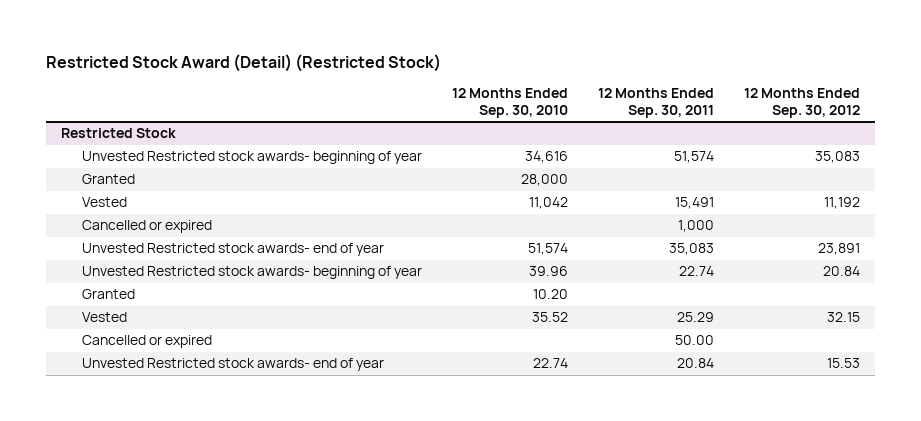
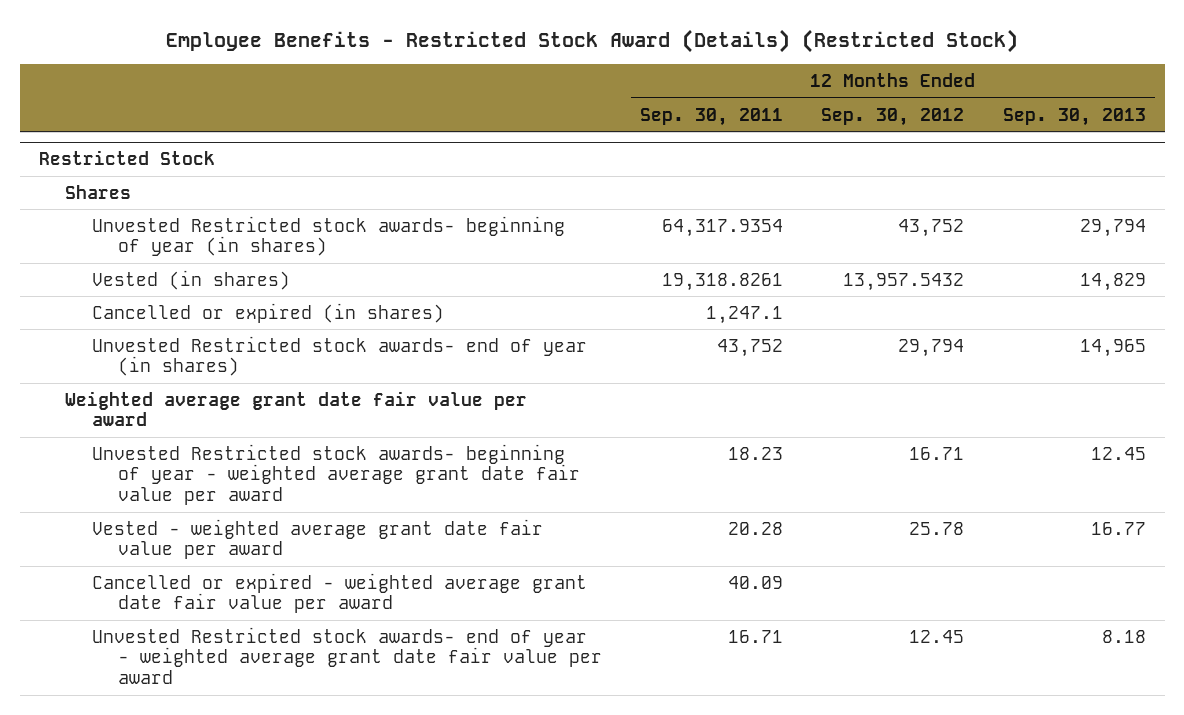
- Restricted Stock Award (Detail) (Restricted Stock)
+ Employee Benefits - Restricted Stock Award (Details) (Restricted Stock)
- | 12 Months Ended Sep. 30, 2010 | 12 Months Ended Sep. 30, 2011 | 12 Months Ended Sep. 30, 2012
+ | 12 Months Ended Sep. 30, 2011 | 12 Months Ended Sep. 30, 2012 | 12 Months Ended Sep. 30, 2013
@ Restricted Stock
- Unvested Restricted stock awards- beginning of year | 34,616 | 51,574 | 35,083
- Granted | 28,000 | |
- Vested | 11,042 | 15,491 | 11,192
- Cancelled or expired | | 1,000 |
- Unvested Restricted stock awards- end of year | 51,574 | 35,083 | 23,891
- Unvested Restricted stock awards- beginning of year | 39.96 | 22.74 | 20.84
- Granted | 10.20 | |
- Vested | 35.52 | 25.29 | 32.15
- Cancelled or expired | | 50.00 |
- Unvested Restricted stock awards- end of year | 22.74 | 20.84 | 15.53
+ Shares
+ Unvested Restricted stock awards- beginning of year (in shares) | 64,317.9354 | 43,752 | 29,794
+ Vested (in shares) | 19,318.8261 | 13,957.5432 | 14,829
+ Cancelled or expired (in shares) | 1,247.1 | |
+ Unvested Restricted stock awards- end of year (in shares) | 43,752 | 29,794 | 14,965
+ Weighted average grant date fair value per award
+ Unvested Restricted stock awards- beginning of year - weighted average grant date fair value per award | 18.23 | 16.71 | 12.45
+ Vested - weighted average grant date fair value per award | 20.28 | 25.78 | 16.77
+ Cancelled or expired - weighted average grant date fair value per award | 40.09 | |
+ Unvested Restricted stock awards- end of year - weighted average grant date fair value per award | 16.71 | 12.45 | 8.18

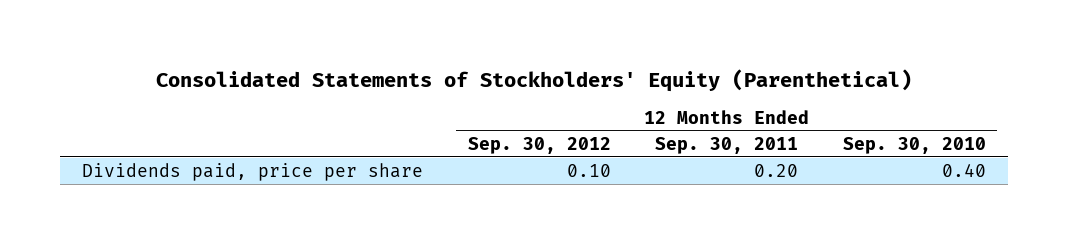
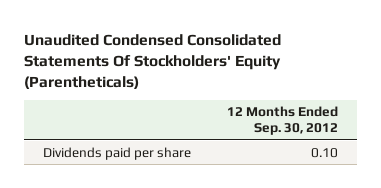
- Consolidated Statements of Stockholders' Equity (Parenthetical)
+ Unaudited Condensed Consolidated Statements Of Stockholders' Equity (Parentheticals)
- | 12 Months Ended Sep. 30, 2012 | 12 Months Ended Sep. 30, 2011 | 12 Months Ended Sep. 30, 2010
+ | 12 Months Ended Sep. 30, 2012
- Dividends paid, price per share | 0.10 | 0.20 | 0.40
+ Dividends paid per share | 0.10

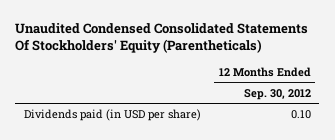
- Dividends paid per share | 0.10
+ Dividends paid (in USD per share) | 0.10

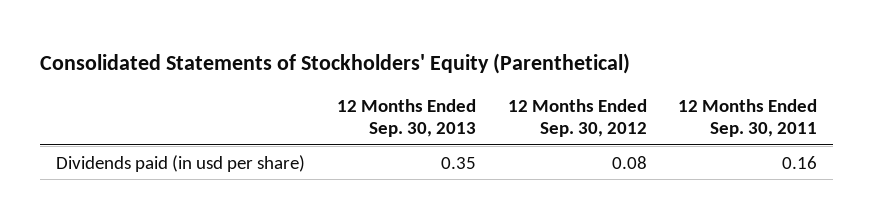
- Unaudited Condensed Consolidated Statements Of Stockholders' Equity (Parentheticals)
+ Consolidated Statements of Stockholders' Equity (Parenthetical)
- | 12 Months Ended Sep. 30, 2012
+ | 12 Months Ended Sep. 30, 2013 | 12 Months Ended Sep. 30, 2012 | 12 Months Ended Sep. 30, 2011
- Dividends paid (in USD per share) | 0.10
+ Dividends paid (in usd per share) | 0.35 | 0.08 | 0.16

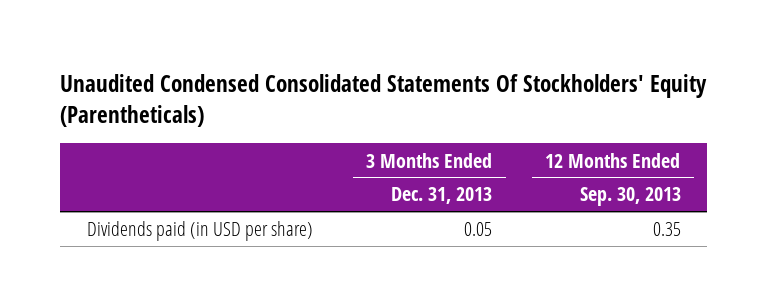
- Consolidated Statements of Stockholders' Equity (Parenthetical)
+ Unaudited Condensed Consolidated Statements Of Stockholders' Equity (Parentheticals)
- | 12 Months Ended Sep. 30, 2013 | 12 Months Ended Sep. 30, 2012 | 12 Months Ended Sep. 30, 2011
+ | 3 Months Ended Dec. 31, 2013 | 12 Months Ended Sep. 30, 2013
- Dividends paid (in usd per share) | 0.35 | 0.08 | 0.16
+ Dividends paid (in USD per share) | 0.05 | 0.35

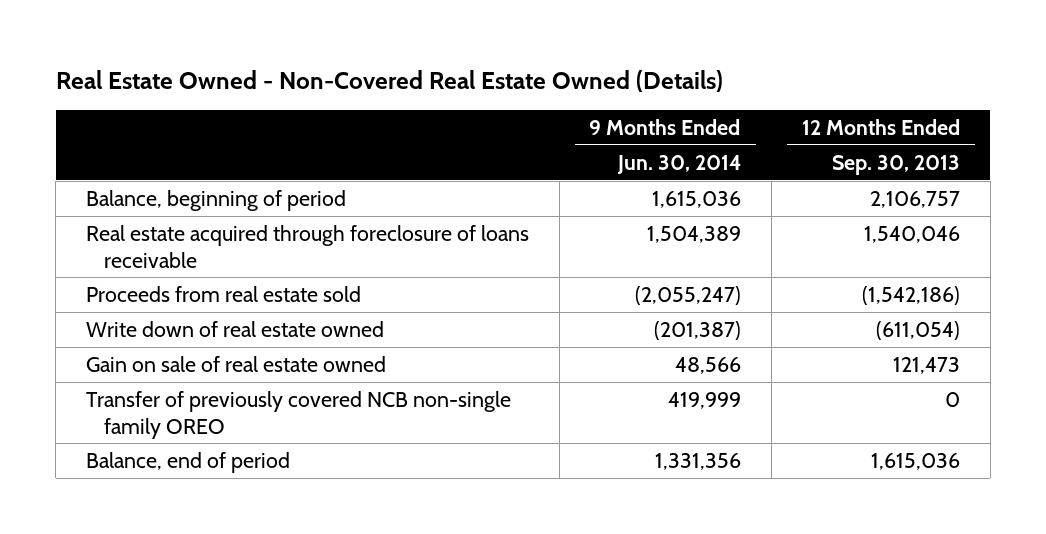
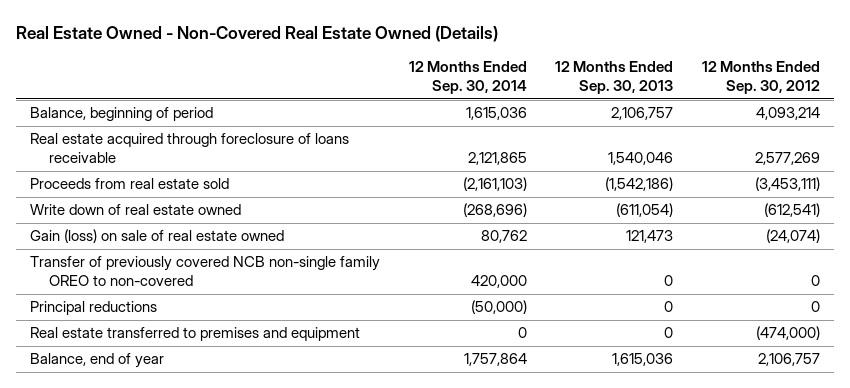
- | 9 Months Ended Jun. 30, 2014 | 12 Months Ended Sep. 30, 2013
+ | 12 Months Ended Sep. 30, 2014 | 12 Months Ended Sep. 30, 2013 | 12 Months Ended Sep. 30, 2012
- Gain on sale of real estate owned | 48,566 | 121,473
- Transfer of previously covered NCB non-single family OREO | 419,999 | 0
- Balance, end of period | 1,331,356 | 1,615,036
+ Gain (loss) on sale of real estate owned | 80,762 | 121,473 | (24,074)
+ Transfer of previously covered NCB non-single family OREO to non-covered | 420,000 | 0 | 0
+ Principal reductions | (50,000) | 0 | 0
+ Real estate transferred to premises and equipment | 0 | 0 | (474,000)
+ Balance, end of year | 1,757,864 | 1,615,036 | 2,106,757

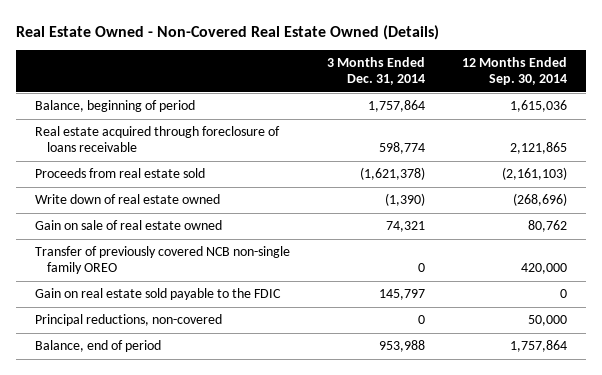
- | 12 Months Ended Sep. 30, 2014 | 12 Months Ended Sep. 30, 2013 | 12 Months Ended Sep. 30, 2012
+ | 3 Months Ended Dec. 31, 2014 | 12 Months Ended Sep. 30, 2014
- Gain (loss) on sale of real estate owned | 80,762 | 121,473 | (24,074)
- Transfer of previously covered NCB non-single family OREO to non-covered | 420,000 | 0 | 0
- Principal reductions | (50,000) | 0 | 0
- Real estate transferred to premises and equipment | 0 | 0 | (474,000)
- Balance, end of year | 1,757,864 | 1,615,036 | 2,106,757
+ Gain on sale of real estate owned | 74,321 | 80,762
+ Transfer of previously covered NCB non-single family OREO | 0 | 420,000
+ Gain on real estate sold payable to the FDIC | 145,797 | 0
+ Principal reductions, non-covered | 0 | 50,000
+ Balance, end of period | 953,988 | 1,757,864

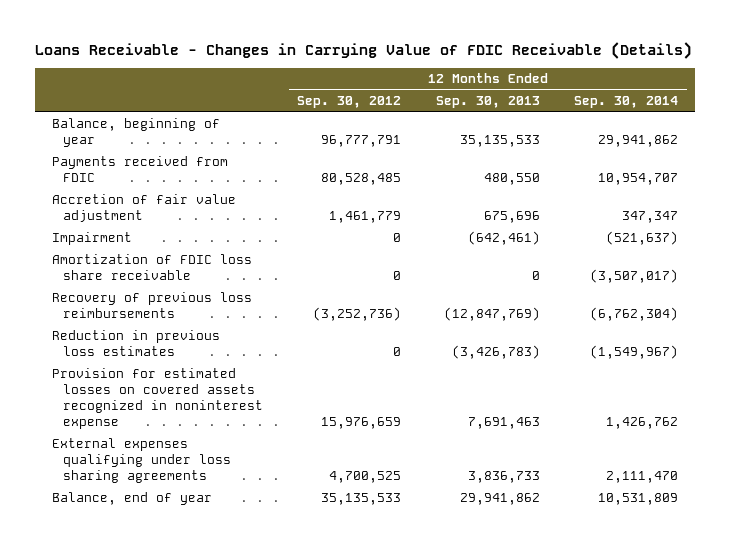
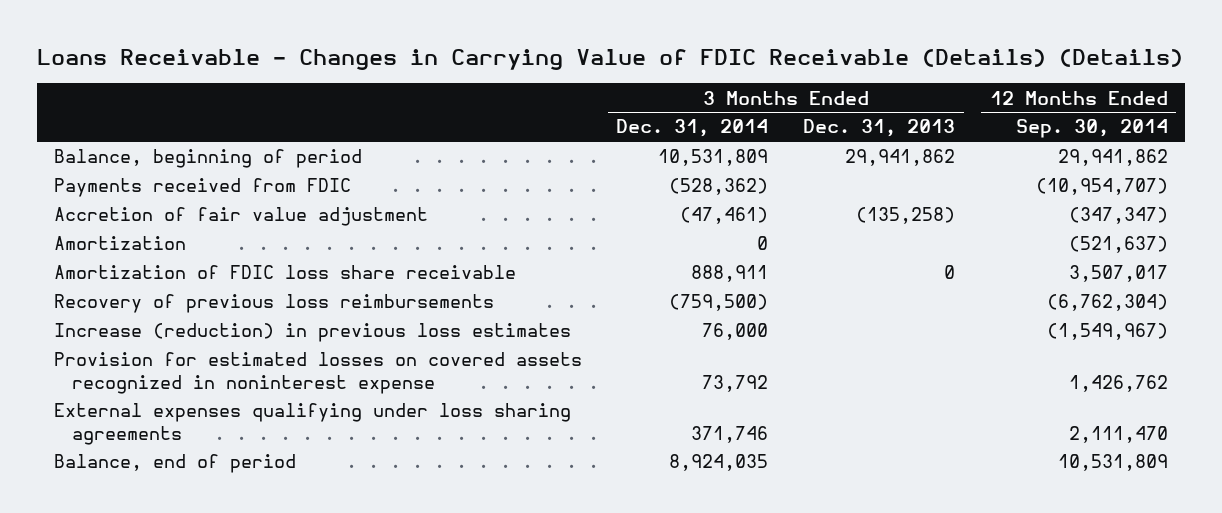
- Loans Receivable - Changes in Carrying Value of FDIC Receivable (Details)
+ Loans Receivable - Changes in Carrying Value of FDIC Receivable (Details) (Details)
- | 12 Months Ended Sep. 30, 2012 | 12 Months Ended Sep. 30, 2013 | 12 Months Ended Sep. 30, 2014
+ | 3 Months Ended Dec. 31, 2014 | 3 Months Ended Dec. 31, 2013 | 12 Months Ended Sep. 30, 2014
- Balance, beginning of year | 96,777,791 | 35,135,533 | 29,941,862
- Payments received from FDIC | 80,528,485 | 480,550 | 10,954,707
- Accretion of fair value adjustment | 1,461,779 | 675,696 | 347,347
- Impairment | 0 | (642,461) | (521,637)
- Amortization of FDIC loss share receivable | 0 | 0 | (3,507,017)
+ Balance, beginning of period | 10,531,809 | 29,941,862 | 29,941,862
+ Payments received from FDIC | (528,362) | | (10,954,707)
+ Accretion of fair value adjustment | (47,461) | (135,258) | (347,347)
+ Amortization | 0 | | (521,637)
+ Amortization of FDIC loss share receivable | 888,911 | 0 | 3,507,017
- Reduction in previous loss estimates | 0 | (3,426,783) | (1,549,967)
+ Increase (reduction) in previous loss estimates | 76,000 | | (1,549,967)
- Balance, end of year | 35,135,533 | 29,941,862 | 10,531,809
+ Balance, end of period | 8,924,035 | | 10,531,809

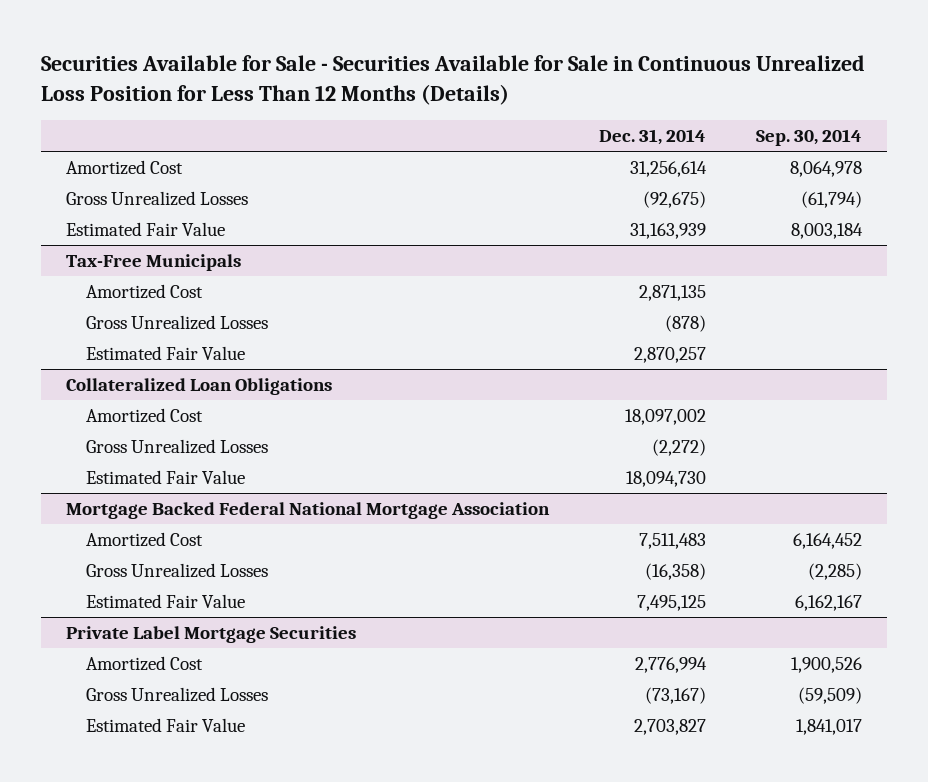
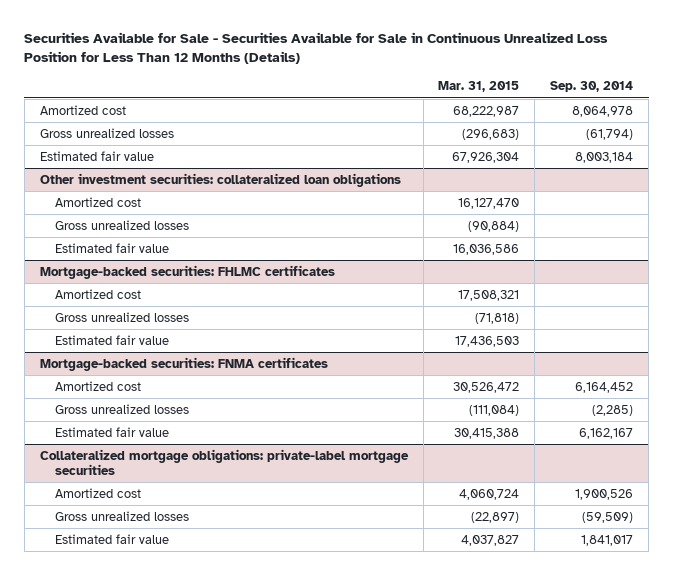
- | Dec. 31, 2014 | Sep. 30, 2014
+ | Mar. 31, 2015 | Sep. 30, 2014
- Amortized Cost | 31,256,614 | 8,064,978
- Gross Unrealized Losses | (92,675) | (61,794)
- Estimated Fair Value | 31,163,939 | 8,003,184
- Tax-Free Municipals
- Amortized Cost | 2,871,135 |
- Gross Unrealized Losses | (878) |
- Estimated Fair Value | 2,870,257 |
- Collateralized Loan Obligations
- Amortized Cost | 18,097,002 |
- Gross Unrealized Losses | (2,272) |
- Estimated Fair Value | 18,094,730 |
- Mortgage Backed Federal National Mortgage Association
- Amortized Cost | 7,511,483 | 6,164,452
- Gross Unrealized Losses | (16,358) | (2,285)
- Estimated Fair Value | 7,495,125 | 6,162,167
- Private Label Mortgage Securities
- Amortized Cost | 2,776,994 | 1,900,526
- Gross Unrealized Losses | (73,167) | (59,509)
- Estimated Fair Value | 2,703,827 | 1,841,017
+ Amortized cost | 68,222,987 | 8,064,978
+ Gross unrealized losses | (296,683) | (61,794)
+ Estimated fair value | 67,926,304 | 8,003,184
+ Other investment securities: collateralized loan obligations
+ Amortized cost | 16,127,470 |
+ Gross unrealized losses | (90,884) |
+ Estimated fair value | 16,036,586 |
+ Mortgage-backed securities: FHLMC certificates
+ Amortized cost | 17,508,321 |
+ Gross unrealized losses | (71,818) |
+ Estimated fair value | 17,436,503 |
+ Mortgage-backed securities: FNMA certificates
+ Amortized cost | 30,526,472 | 6,164,452
+ Gross unrealized losses | (111,084) | (2,285)
+ Estimated fair value | 30,415,388 | 6,162,167
+ Collateralized mortgage obligations: private-label mortgage securities
+ Amortized cost | 4,060,724 | 1,900,526
+ Gross unrealized losses | (22,897) | (59,509)
+ Estimated fair value | 4,037,827 | 1,841,017

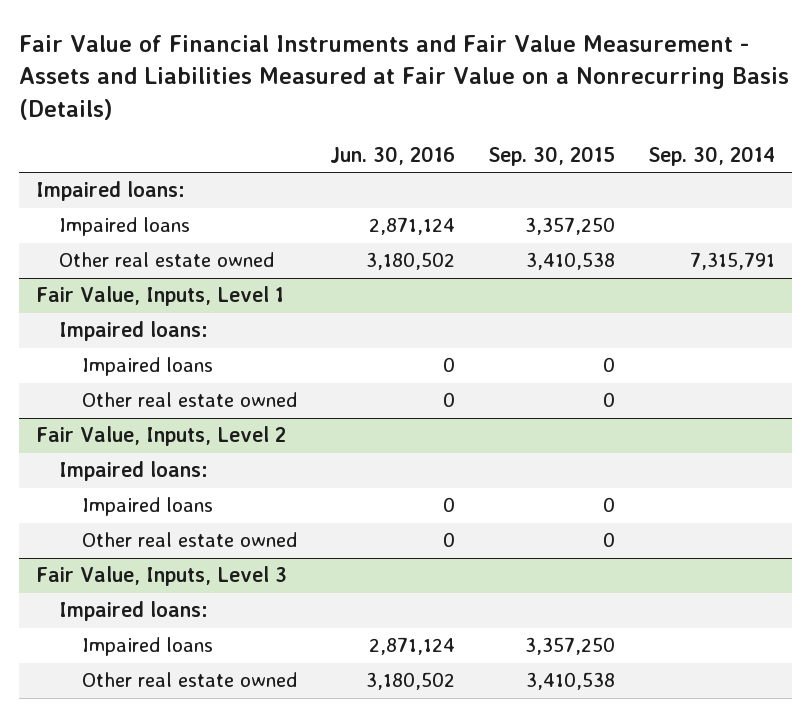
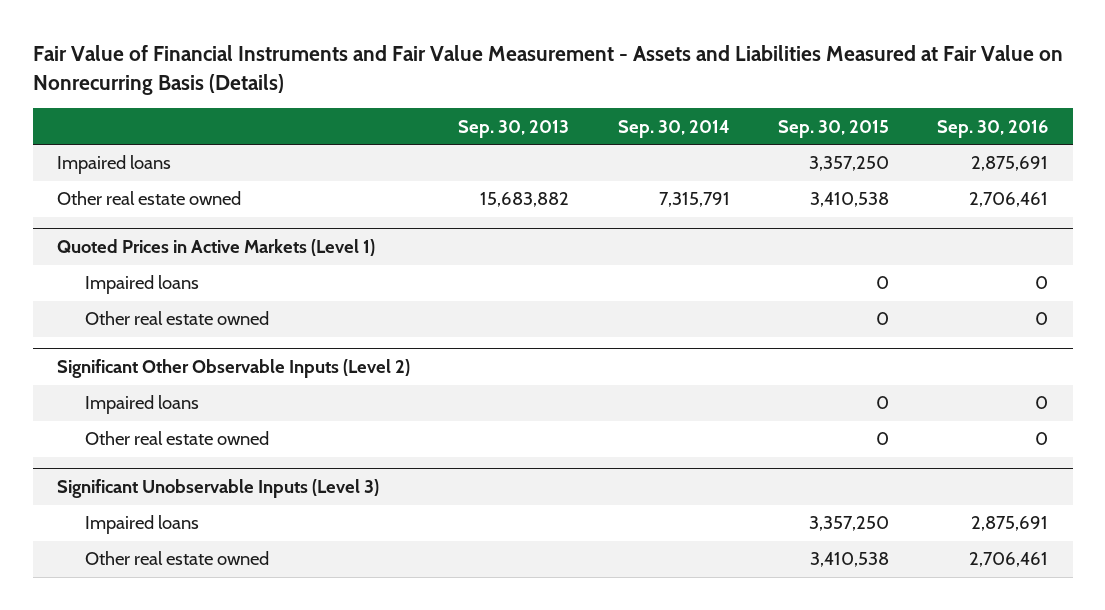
- Fair Value of Financial Instruments and Fair Value Measurement - Assets and Liabilities Measured at Fair Value on a Nonrecurring Basis (Details)
+ Fair Value of Financial Instruments and Fair Value Measurement - Assets and Liabilities Measured at Fair Value on Nonrecurring Basis (Details)
- | Jun. 30, 2016 | Sep. 30, 2015 | Sep. 30, 2014
+ | Sep. 30, 2013 | Sep. 30, 2014 | Sep. 30, 2015 | Sep. 30, 2016
- Impaired loans:
- Fair Value, Inputs, Level 1
- Impaired loans:
+ Quoted Prices in Active Markets (Level 1)
- Fair Value, Inputs, Level 2
- Impaired loans:
+ Significant Other Observable Inputs (Level 2)
- Fair Value, Inputs, Level 3
- Impaired loans:
+ Significant Unobservable Inputs (Level 3)

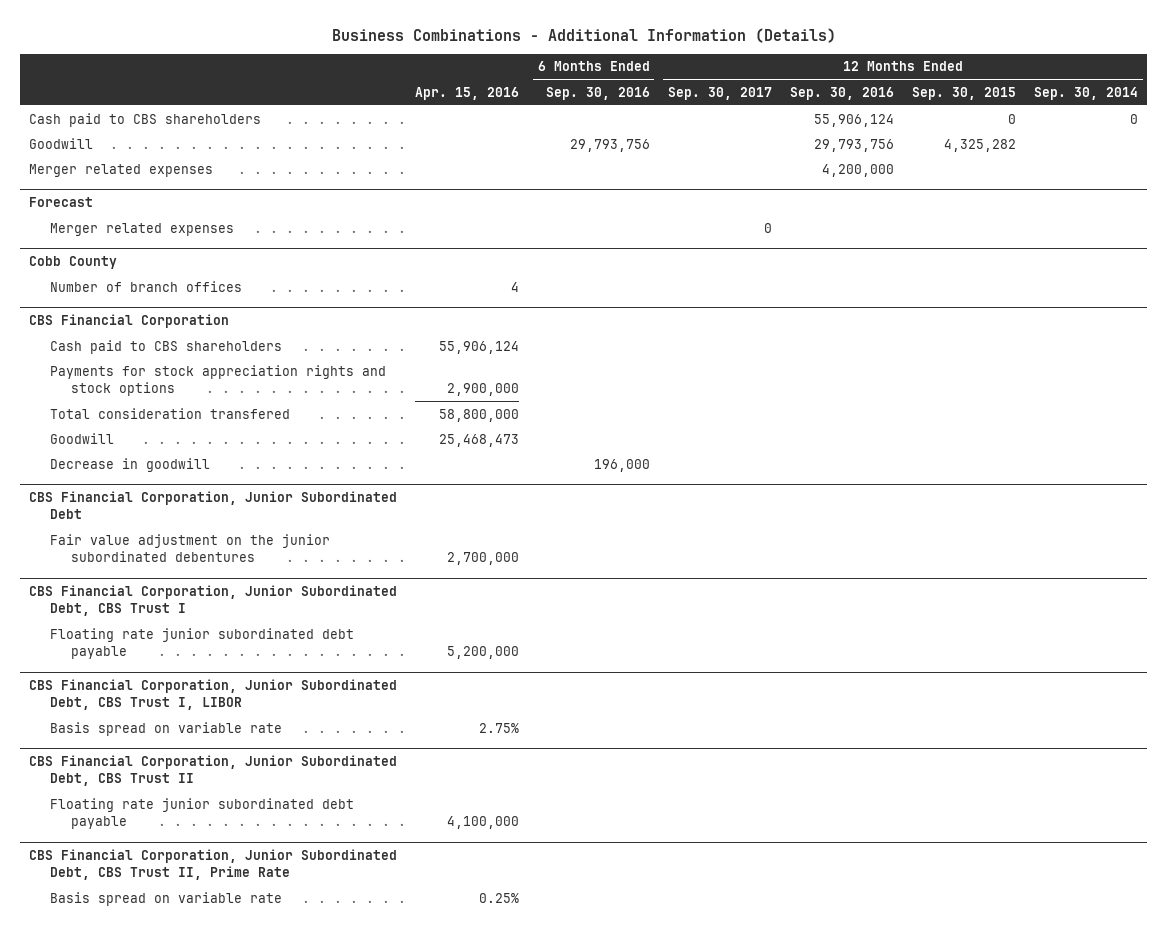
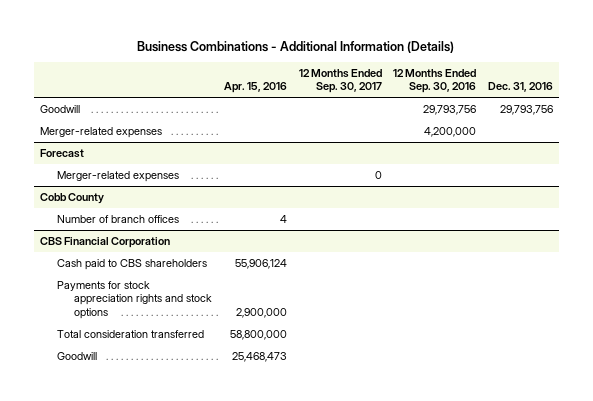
- | Apr. 15, 2016 | 6 Months Ended Sep. 30, 2016 | 12 Months Ended Sep. 30, 2017 | 12 Months Ended Sep. 30, 2016 | 12 Months Ended Sep. 30, 2015 | 12 Months Ended Sep. 30, 2014
+ | Apr. 15, 2016 | 12 Months Ended Sep. 30, 2017 | 12 Months Ended Sep. 30, 2016 | Dec. 31, 2016
- Cash paid to CBS shareholders | | | | 55,906,124 | 0 | 0
- Merger related expenses | | | | 4,200,000 | |
+ Merger-related expenses | | | 4,200,000 |
@ Forecast
- Merger related expenses | | | 0 | | |
+ Merger-related expenses | | 0 | |
@ CBS Financial Corporation
- Total consideration transfered | 58,800,000 | | | | |
+ Total consideration transferred | 58,800,000 | | |
- Decrease in goodwill | | 196,000 | | | |
- CBS Financial Corporation, Junior Subordinated Debt
- Fair value adjustment on the junior subordinated debentures | 2,700,000 | | | | |
- CBS Financial Corporation, Junior Subordinated Debt, CBS Trust I
- Floating rate junior subordinated debt payable | 5,200,000 | | | | |
- CBS Financial Corporation, Junior Subordinated Debt, CBS Trust I, LIBOR
- Basis spread on variable rate | 2.75% | | | | |
- CBS Financial Corporation, Junior Subordinated Debt, CBS Trust II
- Floating rate junior subordinated debt payable | 4,100,000 | | | | |
- CBS Financial Corporation, Junior Subordinated Debt, CBS Trust II, Prime Rate
- Basis spread on variable rate | 0.25% | | | | |

